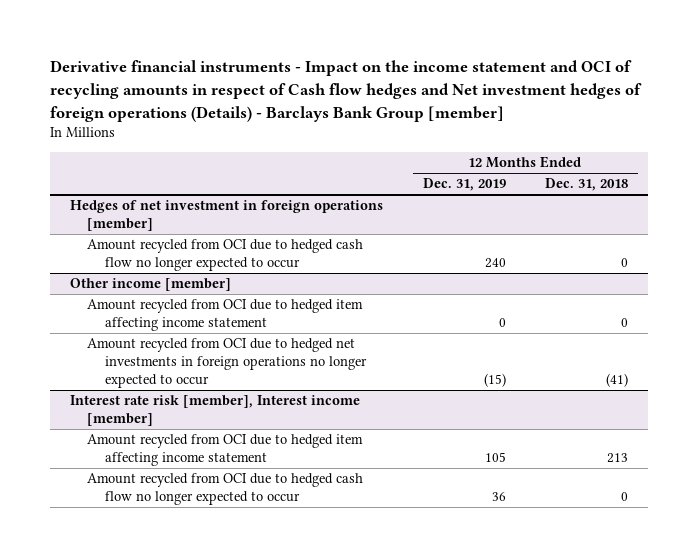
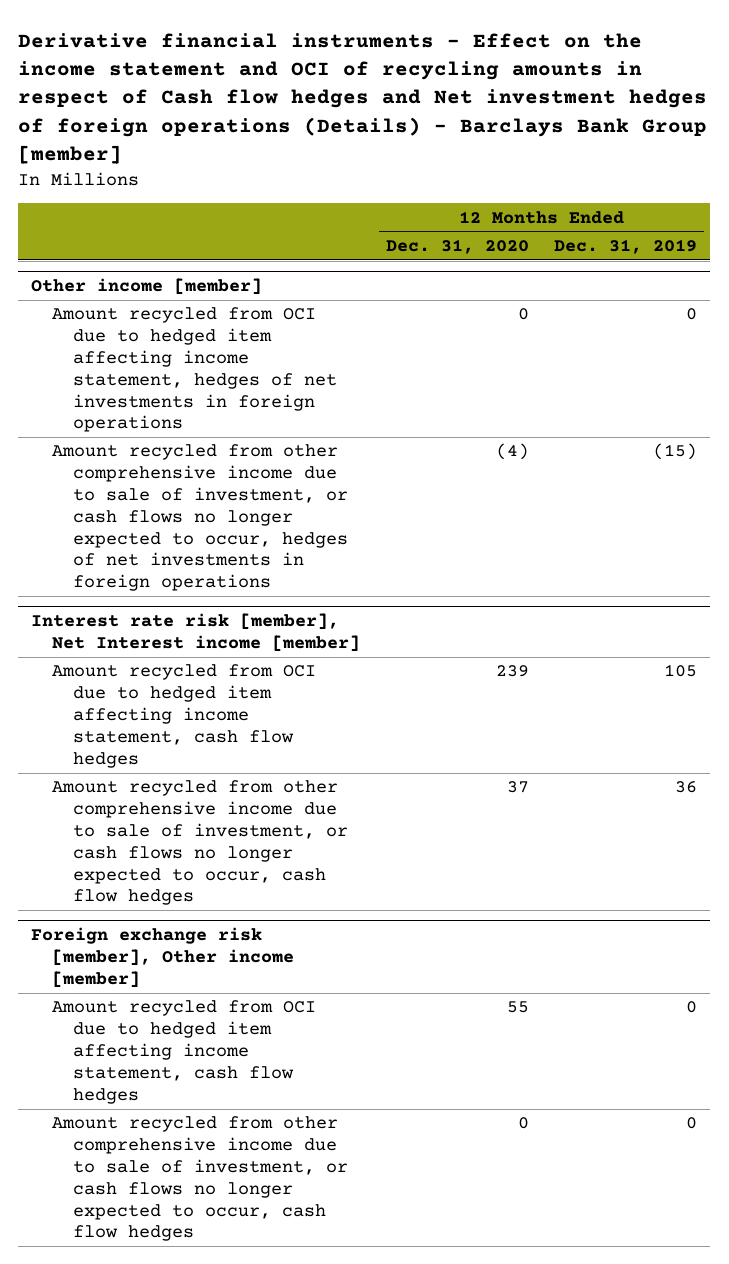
- Derivative financial instruments - Impact on the income statement and OCI of recycling amounts in respect of Cash flow hedges and Net investment hedges of foreign operations (Details) - Barclays Bank Group [member]
+ Derivative financial instruments - Effect on the income statement and OCI of recycling amounts in respect of Cash flow hedges and Net investment hedges of foreign operations (Details) - Barclays Bank Group [member]
- | 12 Months Ended Dec. 31, 2019 | 12 Months Ended Dec. 31, 2018
+ | 12 Months Ended Dec. 31, 2020 | 12 Months Ended Dec. 31, 2019
- Hedges of net investment in foreign operations [member]
- Amount recycled from OCI due to hedged cash flow no longer expected to occur | 240 | 0
@ Other income [member]
- Amount recycled from OCI due to hedged item affecting income statement | 0 | 0
- Amount recycled from OCI due to hedged net investments in foreign operations no longer expected to occur | (15) | (41)
- Interest rate risk [member], Interest income [member]
- Amount recycled from OCI due to hedged item affecting income statement | 105 | 213
- Amount recycled from OCI due to hedged cash flow no longer expected to occur | 36 | 0
@ Other income [member]
+ Amount recycled from OCI due to hedged item affecting income statement, hedges of net investments in foreign operations | 0 | 0
+ Amount recycled from other comprehensive income due to sale of investment, or cash flows no longer expected to occur, hedges of net investments in foreign operations | (4) | (15)
+ Interest rate risk [member], Net Interest income [member]
+ Amount recycled from OCI due to hedged item affecting income statement, cash flow hedges | 239 | 105
+ Amount recycled from other comprehensive income due to sale of investment, or cash flows no longer expected to occur, cash flow hedges | 37 | 36
+ Foreign exchange risk [member], Other income [member]
+ Amount recycled from OCI due to hedged item affecting income statement, cash flow hedges | 55 | 0
+ Amount recycled from other comprehensive income due to sale of investment, or cash flows no longer expected to occur, cash flow hedges | 0 | 0

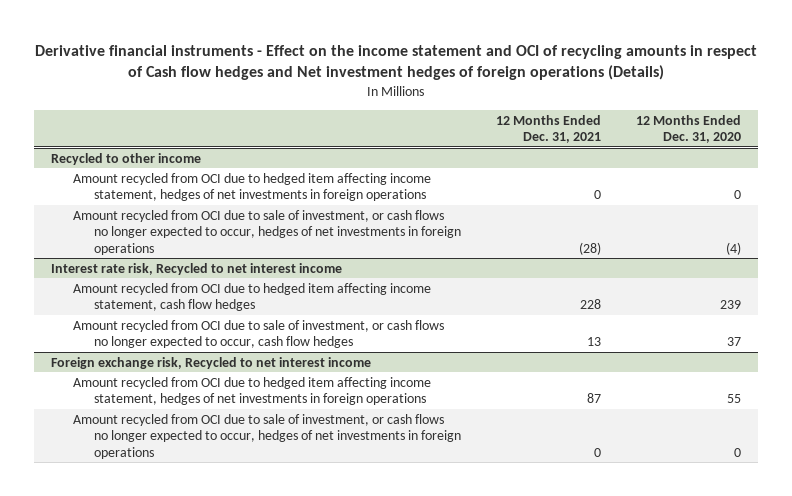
- Derivative financial instruments - Effect on the income statement and OCI of recycling amounts in respect of Cash flow hedges and Net investment hedges of foreign operations (Details) - Barclays Bank Group [member]
+ Derivative financial instruments - Effect on the income statement and OCI of recycling amounts in respect of Cash flow hedges and Net investment hedges of foreign operations (Details)
- | 12 Months Ended Dec. 31, 2020 | 12 Months Ended Dec. 31, 2019
+ | 12 Months Ended Dec. 31, 2021 | 12 Months Ended Dec. 31, 2020
- Other income [member]
+ Recycled to other income
- Amount recycled from other comprehensive income due to sale of investment, or cash flows no longer expected to occur, hedges of net investments in foreign operations | (4) | (15)
- Interest rate risk [member], Net Interest income [member]
+ Amount recycled from OCI due to sale of investment, or cash flows no longer expected to occur, hedges of net investments in foreign operations | (28) | (4)
+ Interest rate risk, Recycled to net interest income
- Amount recycled from other comprehensive income due to sale of investment, or cash flows no longer expected to occur, cash flow hedges | 37 | 36
- Foreign exchange risk [member], Other income [member]
- Amount recycled from OCI due to hedged item affecting income statement, cash flow hedges | 55 | 0
- Amount recycled from other comprehensive income due to sale of investment, or cash flows no longer expected to occur, cash flow hedges | 0 | 0
+ Amount recycled from OCI due to sale of investment, or cash flows no longer expected to occur, cash flow hedges | 13 | 37
+ Foreign exchange risk, Recycled to net interest income
+ Amount recycled from OCI due to hedged item affecting income statement, hedges of net investments in foreign operations | 87 | 55
+ Amount recycled from OCI due to sale of investment, or cash flows no longer expected to occur, hedges of net investments in foreign operations | 0 | 0

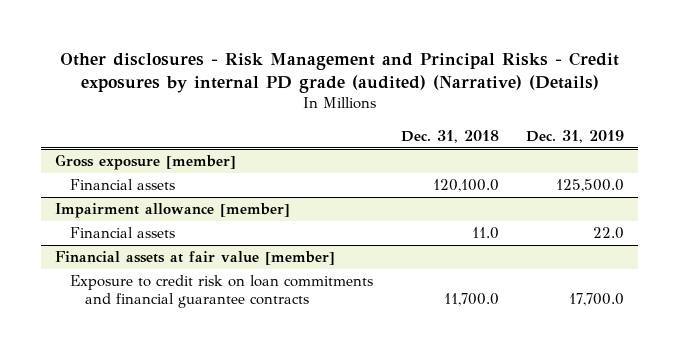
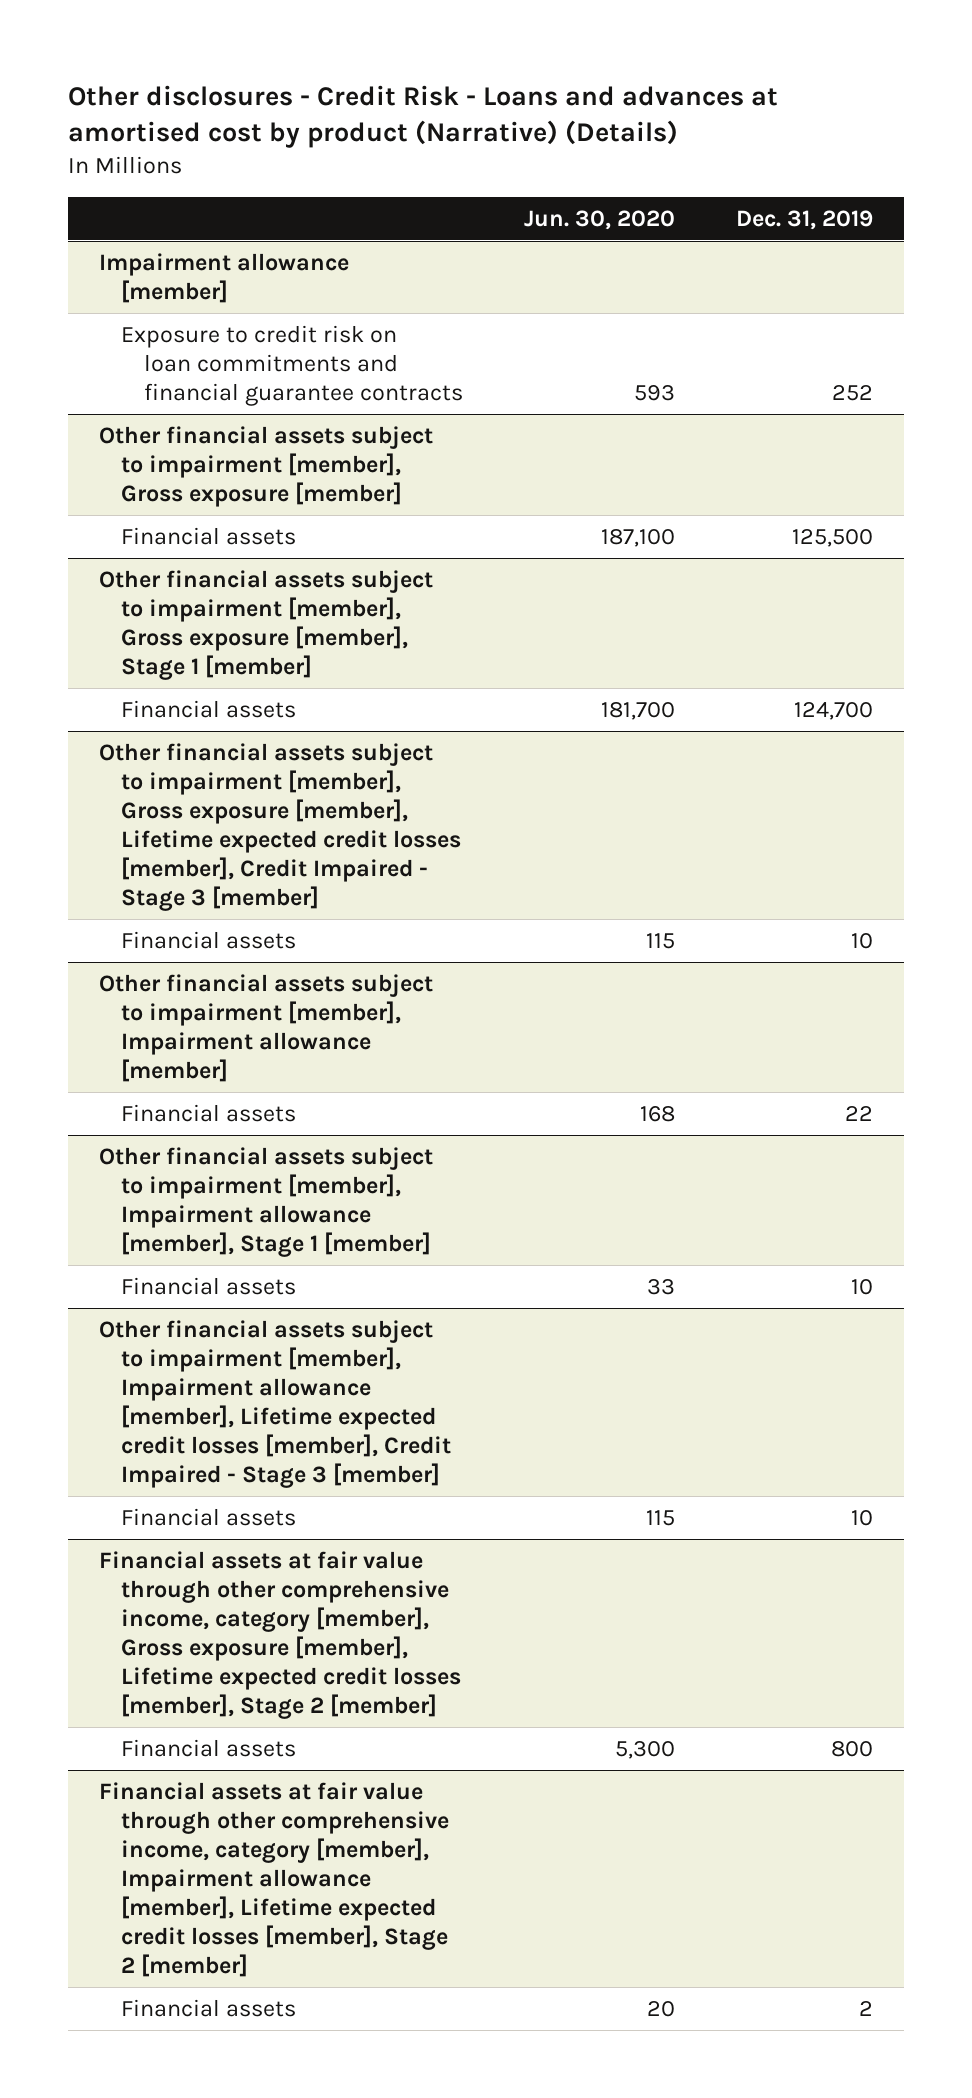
- Other disclosures - Risk Management and Principal Risks - Credit exposures by internal PD grade (audited) (Narrative) (Details)
+ Other disclosures - Credit Risk - Loans and advances at amortised cost by product (Narrative) (Details)
- | Dec. 31, 2018 | Dec. 31, 2019
+ | Jun. 30, 2020 | Dec. 31, 2019
- Gross exposure [member]
- Financial assets | 120,100.0 | 125,500.0
@ Impairment allowance [member]
- Financial assets | 11.0 | 22.0
- Financial assets at fair value [member]
- Exposure to credit risk on loan commitments and financial guarantee contracts | 11,700.0 | 17,700.0
@ Impairment allowance [member]
+ Exposure to credit risk on loan commitments and financial guarantee contracts | 593 | 252
+ Other financial assets subject to impairment [member], Gross exposure [member]
+ Financial assets | 187,100 | 125,500
+ Other financial assets subject to impairment [member], Gross exposure [member], Stage 1 [member]
+ Financial assets | 181,700 | 124,700
+ Other financial assets subject to impairment [member], Gross exposure [member], Lifetime expected credit losses [member], Credit Impaired - Stage 3 [member]
+ Financial assets | 115 | 10
+ Other financial assets subject to impairment [member], Impairment allowance [member]
+ Financial assets | 168 | 22
+ Other financial assets subject to impairment [member], Impairment allowance [member], Stage 1 [member]
+ Financial assets | 33 | 10
+ Other financial assets subject to impairment [member], Impairment allowance [member], Lifetime expected credit losses [member], Credit Impaired - Stage 3 [member]
+ Financial assets | 115 | 10
+ Financial assets at fair value through other comprehensive income, category [member], Gross exposure [member], Lifetime expected credit losses [member], Stage 2 [member]
+ Financial assets | 5,300 | 800
+ Financial assets at fair value through other comprehensive income, category [member], Impairment allowance [member], Lifetime expected credit losses [member], Stage 2 [member]
+ Financial assets | 20 | 2

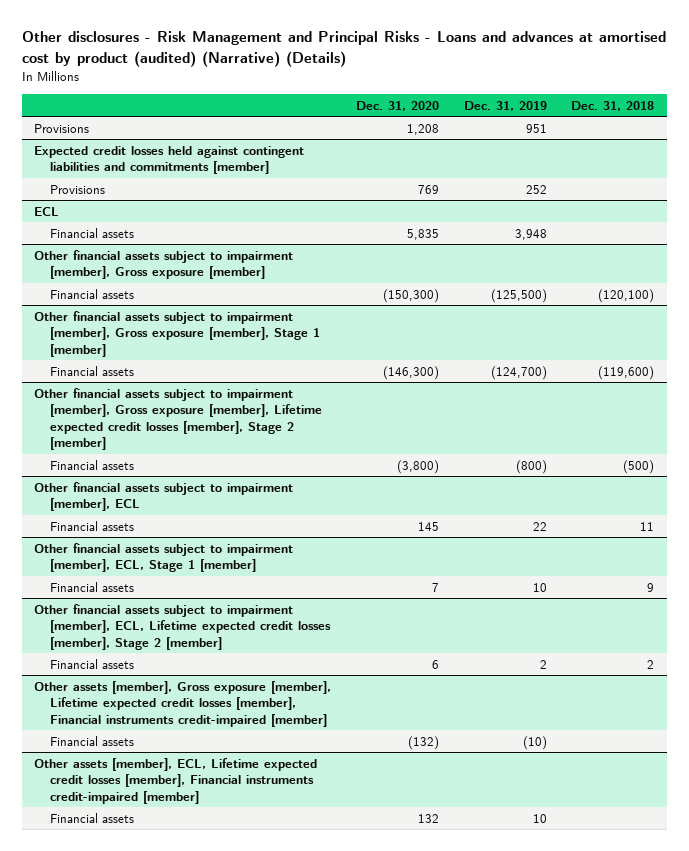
- Other disclosures - Credit Risk - Loans and advances at amortised cost by product (Narrative) (Details)
+ Other disclosures - Risk Management and Principal Risks - Loans and advances at amortised cost by product (audited) (Narrative) (Details)
- | Jun. 30, 2020 | Dec. 31, 2019
+ | Dec. 31, 2020 | Dec. 31, 2019 | Dec. 31, 2018
- Impairment allowance [member]
- Exposure to credit risk on loan commitments and financial guarantee contracts | 593 | 252
+ Provisions | 1,208 | 951 |
+ Expected credit losses held against contingent liabilities and commitments [member]
+ Provisions | 769 | 252 |
+ ECL
+ Financial assets | 5,835 | 3,948 |
@ Other financial assets subject to impairment [member], Gross exposure [member]
- Financial assets | 187,100 | 125,500
+ Financial assets | (150,300) | (125,500) | (120,100)
@ Other financial assets subject to impairment [member], Gross exposure [member], Stage 1 [member]
- Financial assets | 181,700 | 124,700
- Other financial assets subject to impairment [member], Gross exposure [member], Lifetime expected credit losses [member], Credit Impaired - Stage 3 [member]
- Financial assets | 115 | 10
- Other financial assets subject to impairment [member], Impairment allowance [member]
@ Other financial assets subject to impairment [member], Gross exposure [member], Stage 1 [member]
+ Financial assets | (146,300) | (124,700) | (119,600)
+ Other financial assets subject to impairment [member], Gross exposure [member], Lifetime expected credit losses [member], Stage 2 [member]
+ Financial assets | (3,800) | (800) | (500)
+ Other financial assets subject to impairment [member], ECL
- Other financial assets subject to impairment [member], Impairment allowance [member], Stage 1 [member]
- Financial assets | 33 | 10
- Other financial assets subject to impairment [member], Impairment allowance [member], Lifetime expected credit losses [member], Credit Impaired - Stage 3 [member]
+ Other financial assets subject to impairment [member], ECL, Stage 1 [member]
- Financial assets at fair value through other comprehensive income, category [member], Gross exposure [member], Lifetime expected credit losses [member], Stage 2 [member]
- Financial assets | 5,300 | 800
- Financial assets at fair value through other comprehensive income, category [member], Impairment allowance [member], Lifetime expected credit losses [member], Stage 2 [member]
+ Other financial assets subject to impairment [member], ECL, Lifetime expected credit losses [member], Stage 2 [member]
+ Other assets [member], Gross exposure [member], Lifetime expected credit losses [member], Financial instruments credit-impaired [member]
+ Financial assets | (132) | (10) |
+ Other assets [member], ECL, Lifetime expected credit losses [member], Financial instruments credit-impaired [member]
+ Financial assets | 132 | 10 |

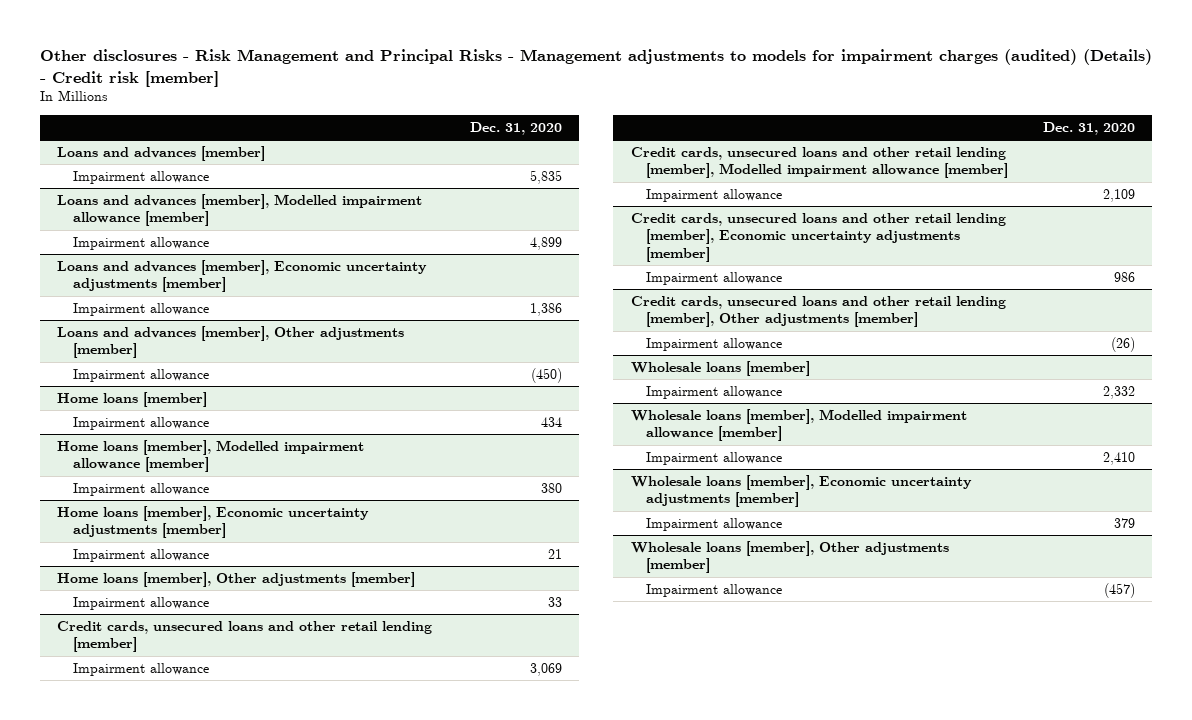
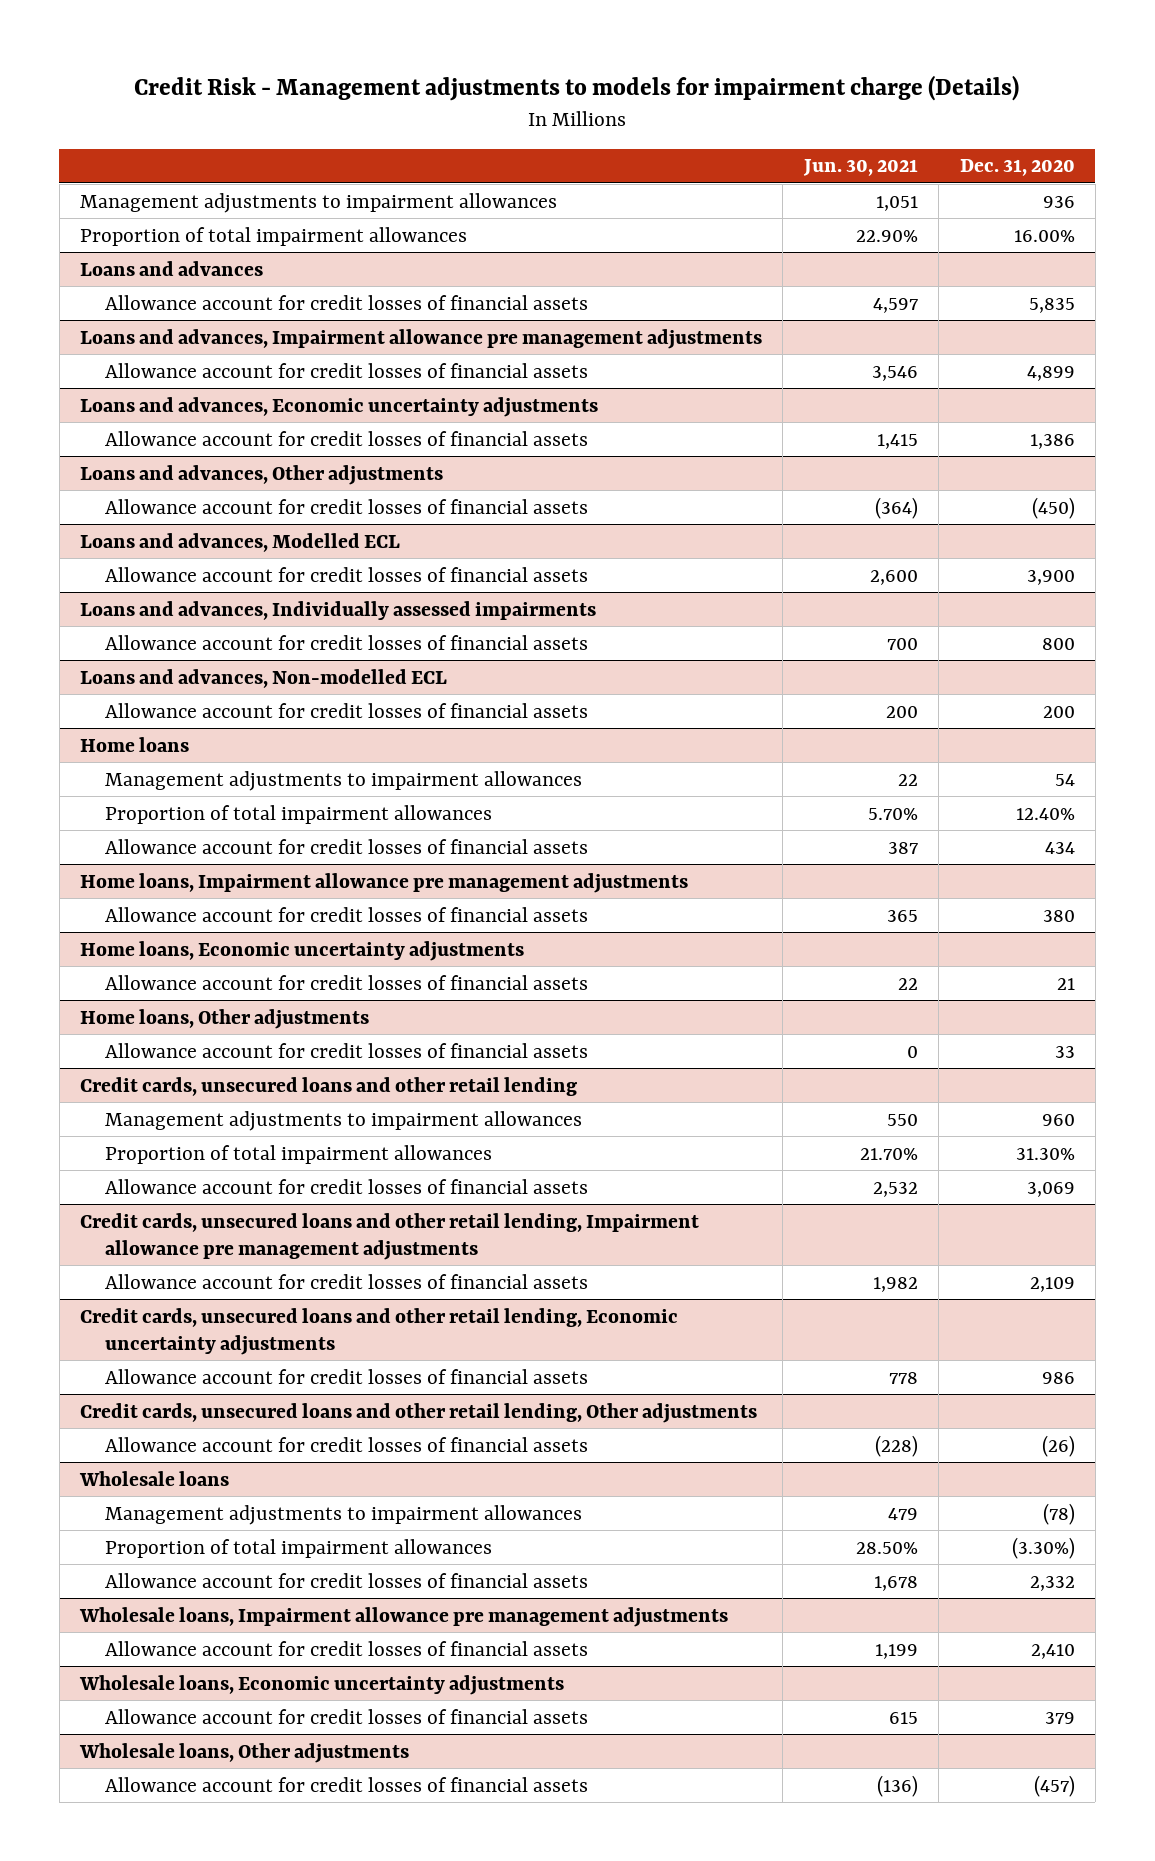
- Other disclosures - Risk Management and Principal Risks - Management adjustments to models for impairment charges (audited) (Details) - Credit risk [member]
+ Credit Risk - Management adjustments to models for impairment charge (Details)
- | Dec. 31, 2020
+ | Jun. 30, 2021 | Dec. 31, 2020
- Loans and advances [member]
- Impairment allowance | 5,835
- Loans and advances [member], Modelled impairment allowance [member]
- Impairment allowance | 4,899
- Loans and advances [member], Economic uncertainty adjustments [member]
- Impairment allowance | 1,386
- Loans and advances [member], Other adjustments [member]
- Impairment allowance | (450)
- Home loans [member]
- Impairment allowance | 434
- Home loans [member], Modelled impairment allowance [member]
- Impairment allowance | 380
- Home loans [member], Economic uncertainty adjustments [member]
- Impairment allowance | 21
- Home loans [member], Other adjustments [member]
- Impairment allowance | 33
- Credit cards, unsecured loans and other retail lending [member]
- Impairment allowance | 3,069
- Credit cards, unsecured loans and other retail lending [member], Modelled impairment allowance [member]
- Impairment allowance | 2,109
- Credit cards, unsecured loans and other retail lending [member], Economic uncertainty adjustments [member]
- Impairment allowance | 986
- Credit cards, unsecured loans and other retail lending [member], Other adjustments [member]
- Impairment allowance | (26)
- Wholesale loans [member]
- Impairment allowance | 2,332
- Wholesale loans [member], Modelled impairment allowance [member]
- Impairment allowance | 2,410
- Wholesale loans [member], Economic uncertainty adjustments [member]
- Impairment allowance | 379
- Wholesale loans [member], Other adjustments [member]
- Impairment allowance | (457)
+ Management adjustments to impairment allowances | 1,051 | 936
+ Proportion of total impairment allowances | 22.90% | 16.00%
+ Loans and advances
+ Allowance account for credit losses of financial assets | 4,597 | 5,835
+ Loans and advances, Impairment allowance pre management adjustments
+ Allowance account for credit losses of financial assets | 3,546 | 4,899
+ Loans and advances, Economic uncertainty adjustments
+ Allowance account for credit losses of financial assets | 1,415 | 1,386
+ Loans and advances, Other adjustments
+ Allowance account for credit losses of financial assets | (364) | (450)
+ Loans and advances, Modelled ECL
+ Allowance account for credit losses of financial assets | 2,600 | 3,900
+ Loans and advances, Individually assessed impairments
+ Allowance account for credit losses of financial assets | 700 | 800
+ Loans and advances, Non-modelled ECL
+ Allowance account for credit losses of financial assets | 200 | 200
+ Home loans
+ Management adjustments to impairment allowances | 22 | 54
+ Proportion of total impairment allowances | 5.70% | 12.40%
+ Allowance account for credit losses of financial assets | 387 | 434
+ Home loans, Impairment allowance pre management adjustments
+ Allowance account for credit losses of financial assets | 365 | 380
+ Home loans, Economic uncertainty adjustments
+ Allowance account for credit losses of financial assets | 22 | 21
+ Home loans, Other adjustments
+ Allowance account for credit losses of financial assets | 0 | 33
+ Credit cards, unsecured loans and other retail lending
+ Management adjustments to impairment allowances | 550 | 960
+ Proportion of total impairment allowances | 21.70% | 31.30%
+ Allowance account for credit losses of financial assets | 2,532 | 3,069
+ Credit cards, unsecured loans and other retail lending, Impairment allowance pre management adjustments
+ Allowance account for credit losses of financial assets | 1,982 | 2,109
+ Credit cards, unsecured loans and other retail lending, Economic uncertainty adjustments
+ Allowance account for credit losses of financial assets | 778 | 986
+ Credit cards, unsecured loans and other retail lending, Other adjustments
+ Allowance account for credit losses of financial assets | (228) | (26)
+ Wholesale loans
+ Management adjustments to impairment allowances | 479 | (78)
+ Proportion of total impairment allowances | 28.50% | (3.30%)
+ Allowance account for credit losses of financial assets | 1,678 | 2,332
+ Wholesale loans, Impairment allowance pre management adjustments
+ Allowance account for credit losses of financial assets | 1,199 | 2,410
+ Wholesale loans, Economic uncertainty adjustments
+ Allowance account for credit losses of financial assets | 615 | 379
+ Wholesale loans, Other adjustments
+ Allowance account for credit losses of financial assets | (136) | (457)

